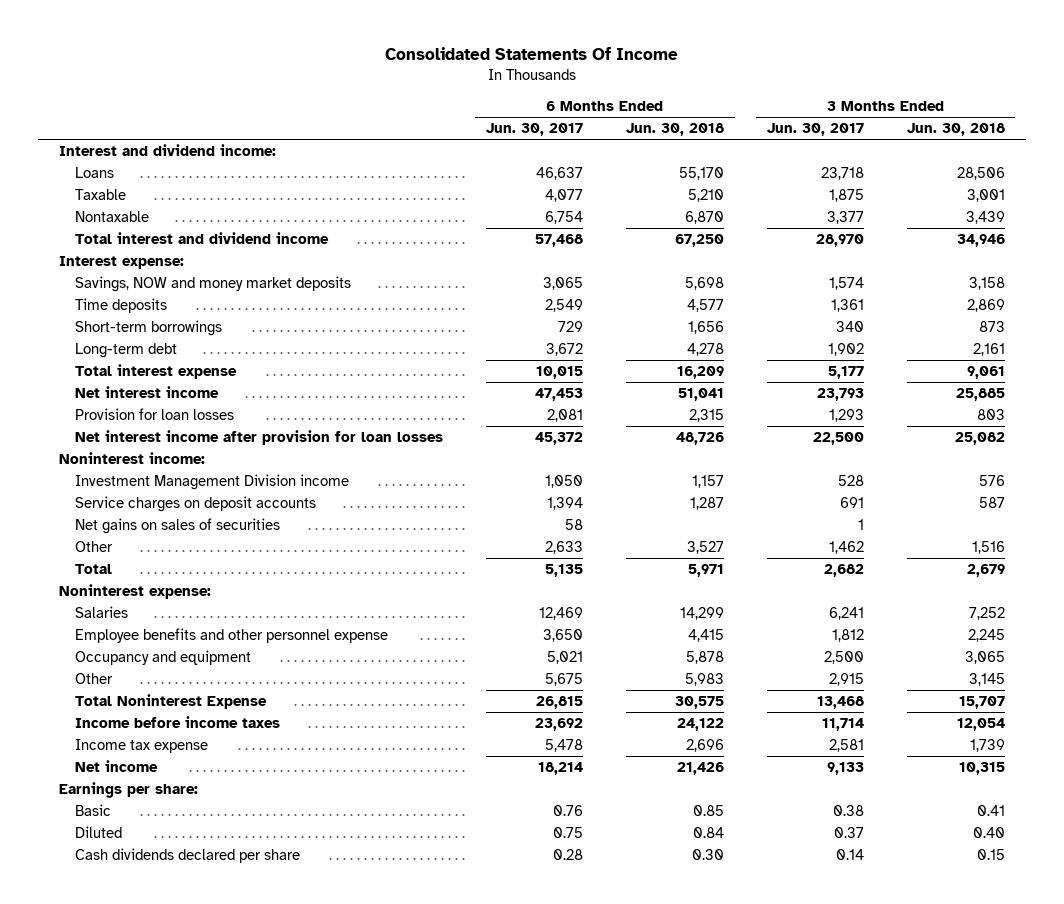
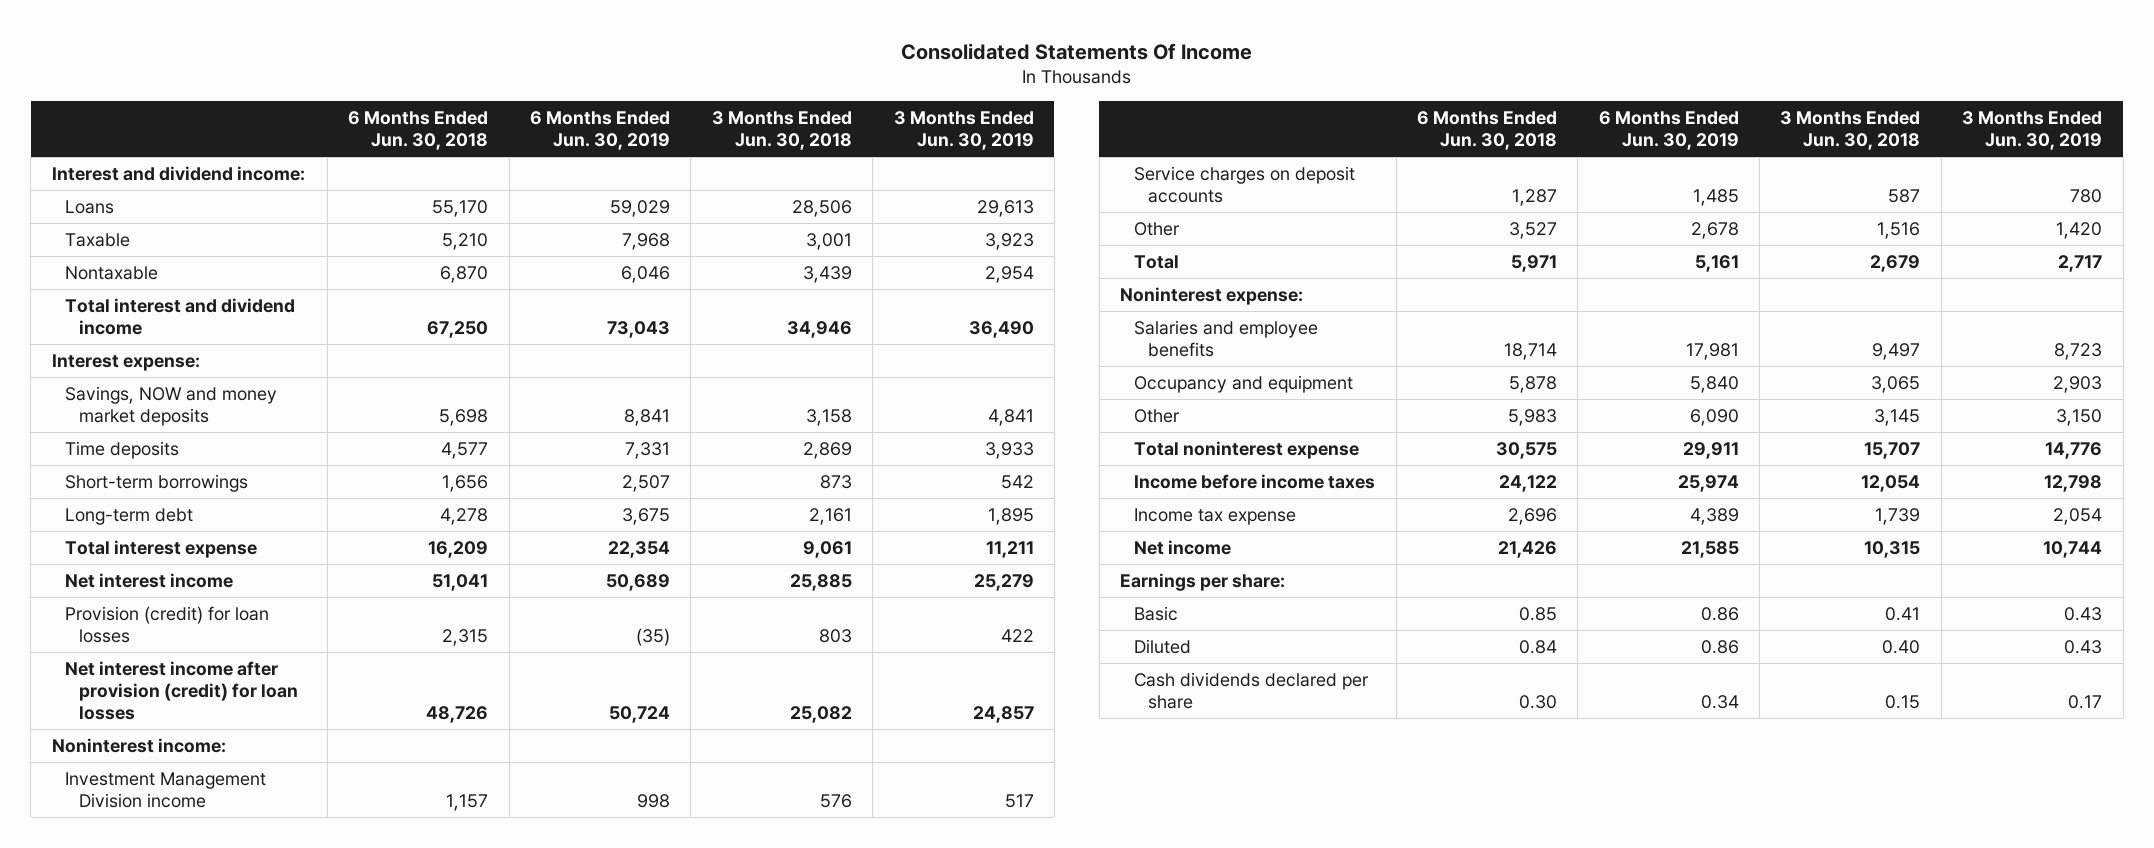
- | 6 Months Ended Jun. 30, 2017 | 6 Months Ended Jun. 30, 2018 | 3 Months Ended Jun. 30, 2017 | 3 Months Ended Jun. 30, 2018
+ | 6 Months Ended Jun. 30, 2018 | 6 Months Ended Jun. 30, 2019 | 3 Months Ended Jun. 30, 2018 | 3 Months Ended Jun. 30, 2019
- Provision for loan losses | 2,081 | 2,315 | 1,293 | 803
- Net interest income after provision for loan losses | 45,372 | 48,726 | 22,500 | 25,082
+ Provision (credit) for loan losses | 2,315 | (35) | 803 | 422
+ Net interest income after provision (credit) for loan losses | 48,726 | 50,724 | 25,082 | 24,857
- Net gains on sales of securities | 58 | | 1 |
- Salaries | 12,469 | 14,299 | 6,241 | 7,252
- Employee benefits and other personnel expense | 3,650 | 4,415 | 1,812 | 2,245
+ Salaries and employee benefits | 18,714 | 17,981 | 9,497 | 8,723
- Total Noninterest Expense | 26,815 | 30,575 | 13,468 | 15,707
+ Total noninterest expense | 30,575 | 29,911 | 15,707 | 14,776

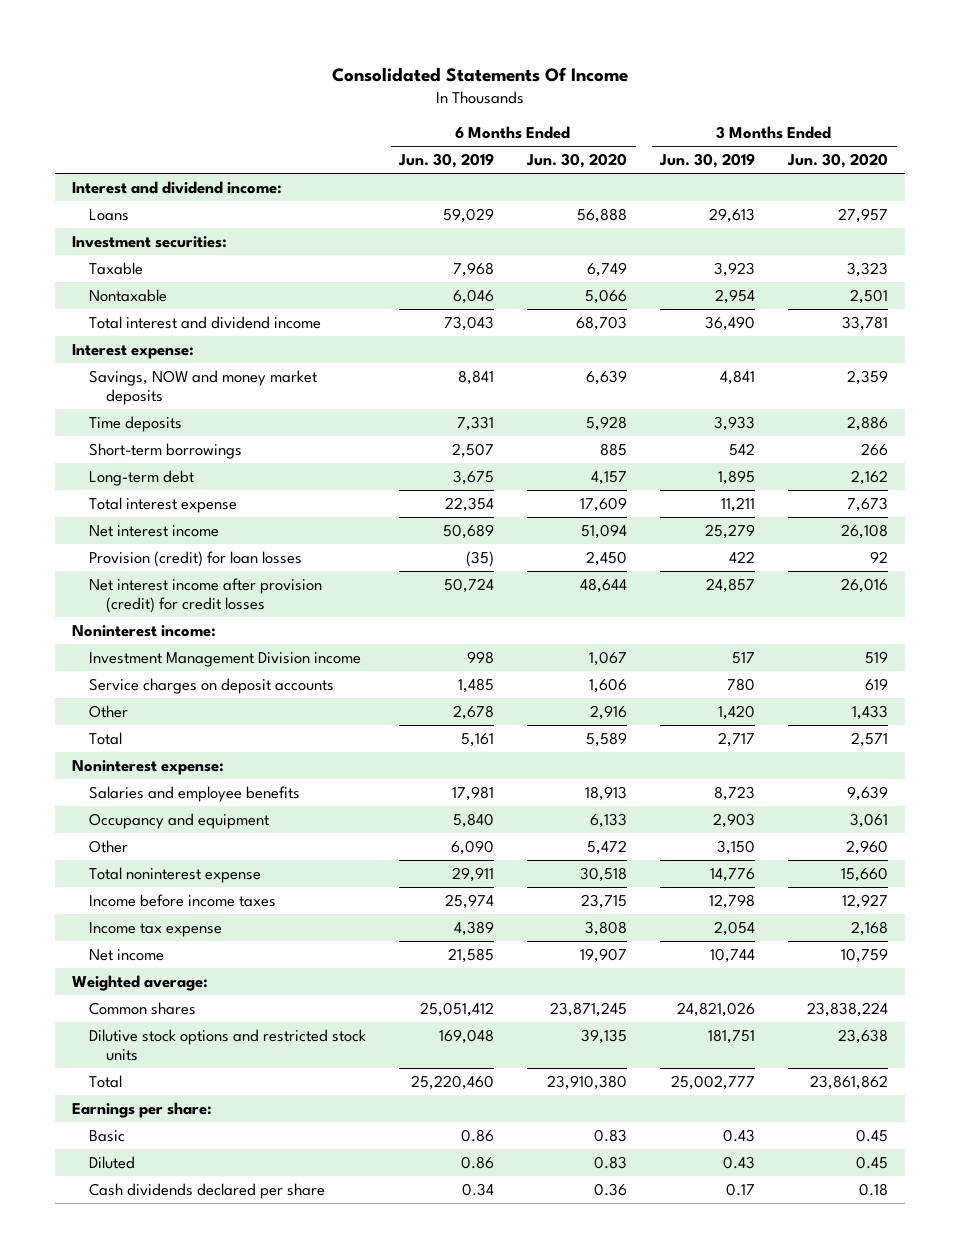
- | 6 Months Ended Jun. 30, 2018 | 6 Months Ended Jun. 30, 2019 | 3 Months Ended Jun. 30, 2018 | 3 Months Ended Jun. 30, 2019
+ | 6 Months Ended Jun. 30, 2019 | 6 Months Ended Jun. 30, 2020 | 3 Months Ended Jun. 30, 2019 | 3 Months Ended Jun. 30, 2020
+ Investment securities:
- Net interest income after provision (credit) for loan losses | 48,726 | 50,724 | 25,082 | 24,857
+ Net interest income after provision (credit) for credit losses | 50,724 | 48,644 | 24,857 | 26,016
+ Weighted average:
+ Common shares | 25,051,412 | 23,871,245 | 24,821,026 | 23,838,224
+ Dilutive stock options and restricted stock units | 169,048 | 39,135 | 181,751 | 23,638
+ Total | 25,220,460 | 23,910,380 | 25,002,777 | 23,861,862

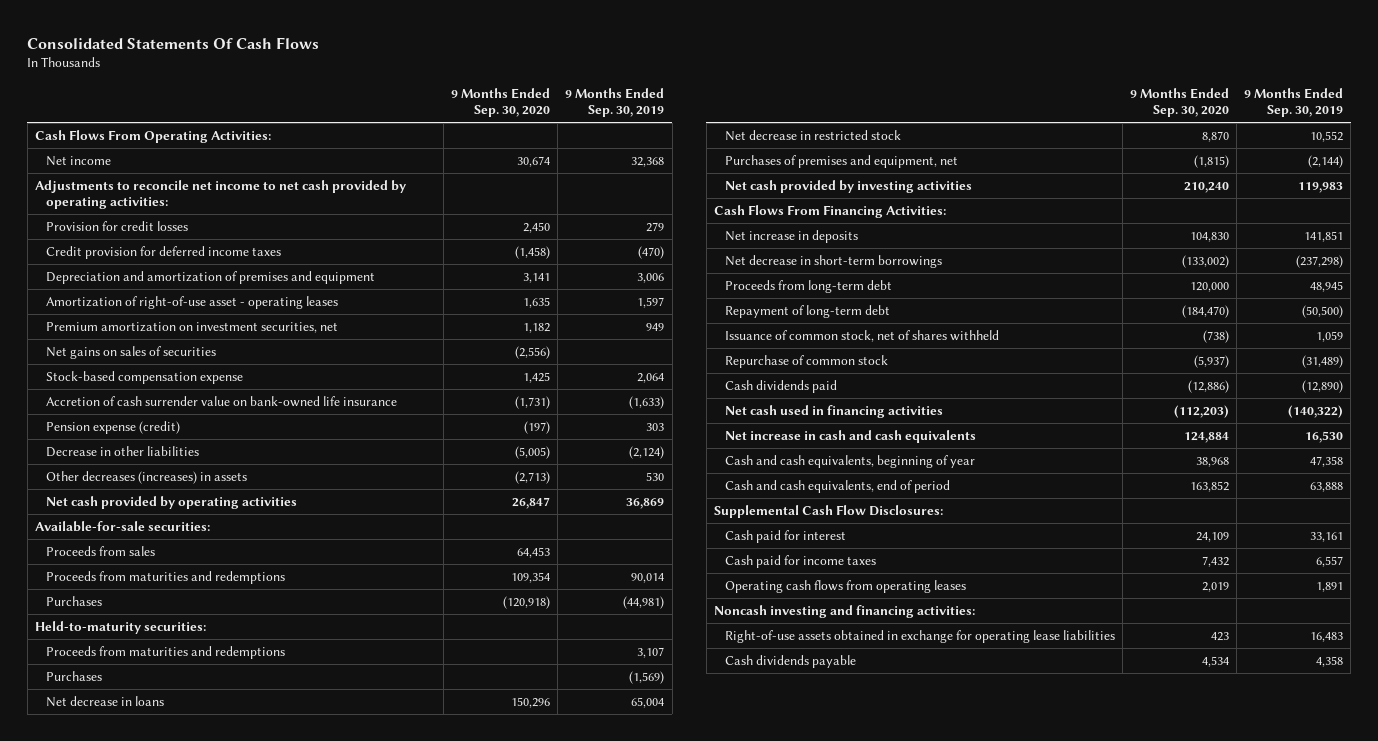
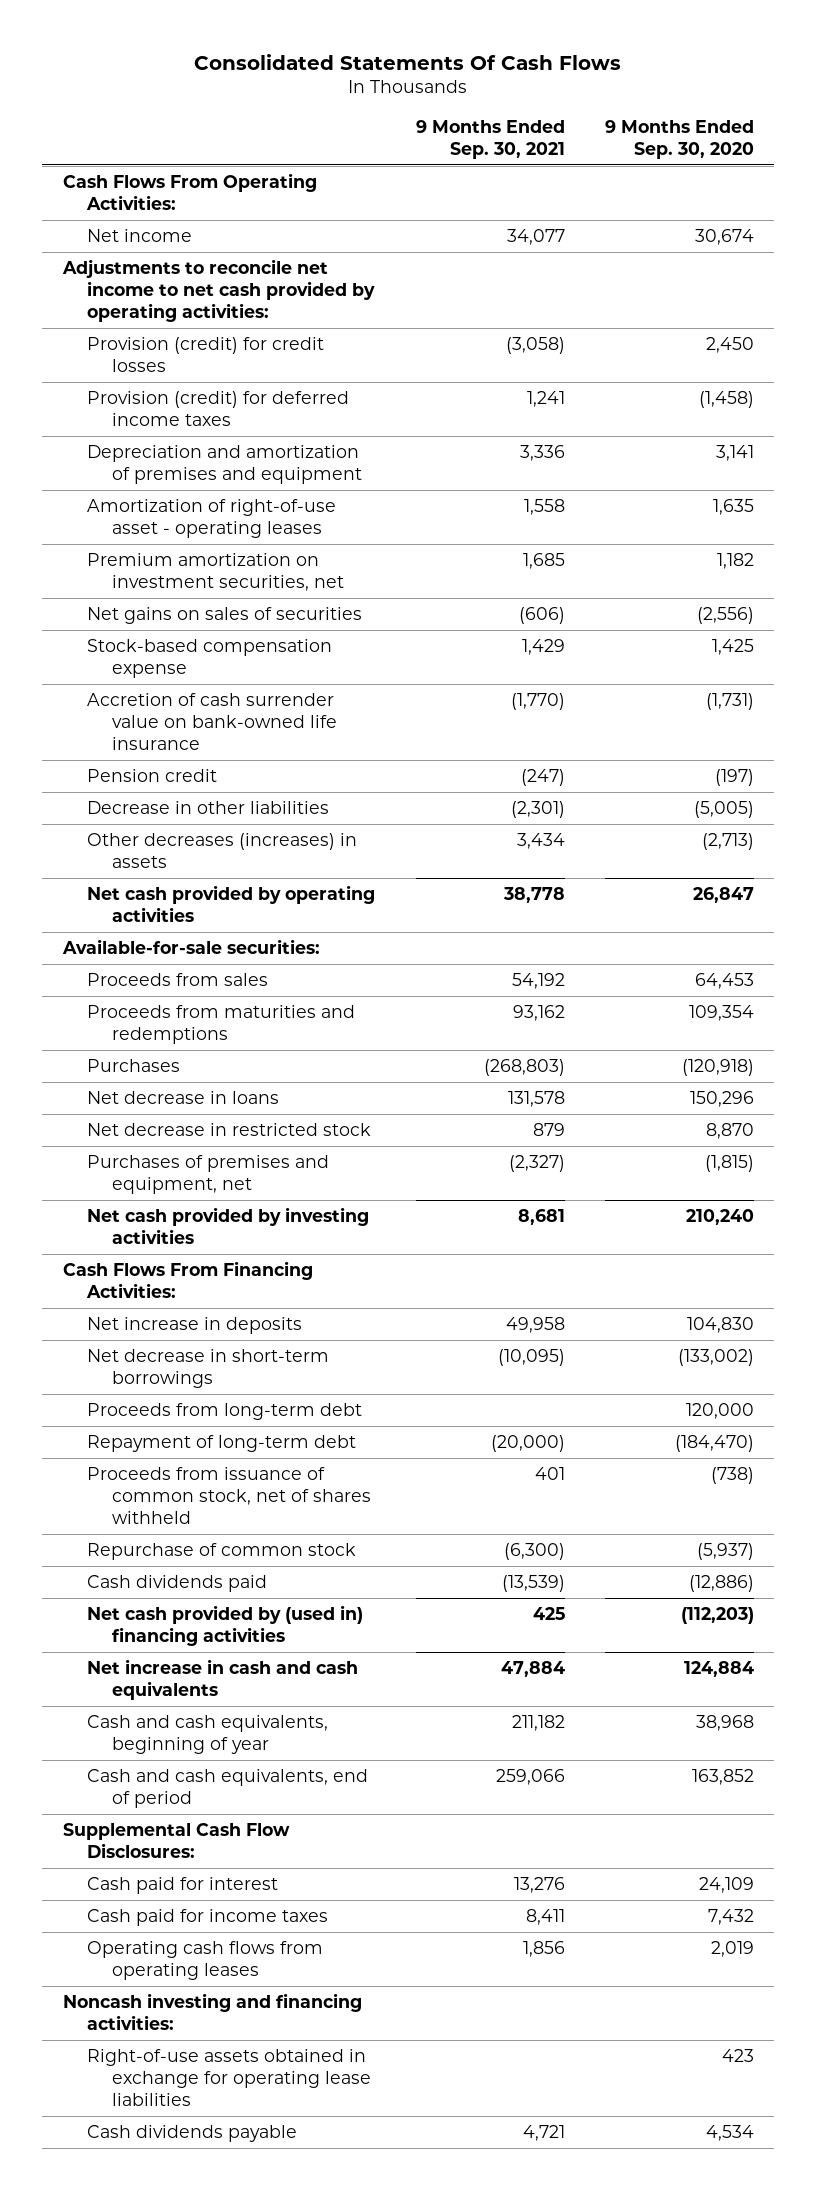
- | 9 Months Ended Sep. 30, 2020 | 9 Months Ended Sep. 30, 2019
+ | 9 Months Ended Sep. 30, 2021 | 9 Months Ended Sep. 30, 2020
- Provision for credit losses | 2,450 | 279
- Credit provision for deferred income taxes | (1,458) | (470)
+ Provision (credit) for credit losses | (3,058) | 2,450
+ Provision (credit) for deferred income taxes | 1,241 | (1,458)
- Pension expense (credit) | (197) | 303
+ Pension credit | (247) | (197)
- Held-to-maturity securities:
- Proceeds from maturities and redemptions | | 3,107
- Purchases | | (1,569)
- Issuance of common stock, net of shares withheld | (738) | 1,059
+ Proceeds from issuance of common stock, net of shares withheld | 401 | (738)
- Net cash used in financing activities | (112,203) | (140,322)
+ Net cash provided by (used in) financing activities | 425 | (112,203)

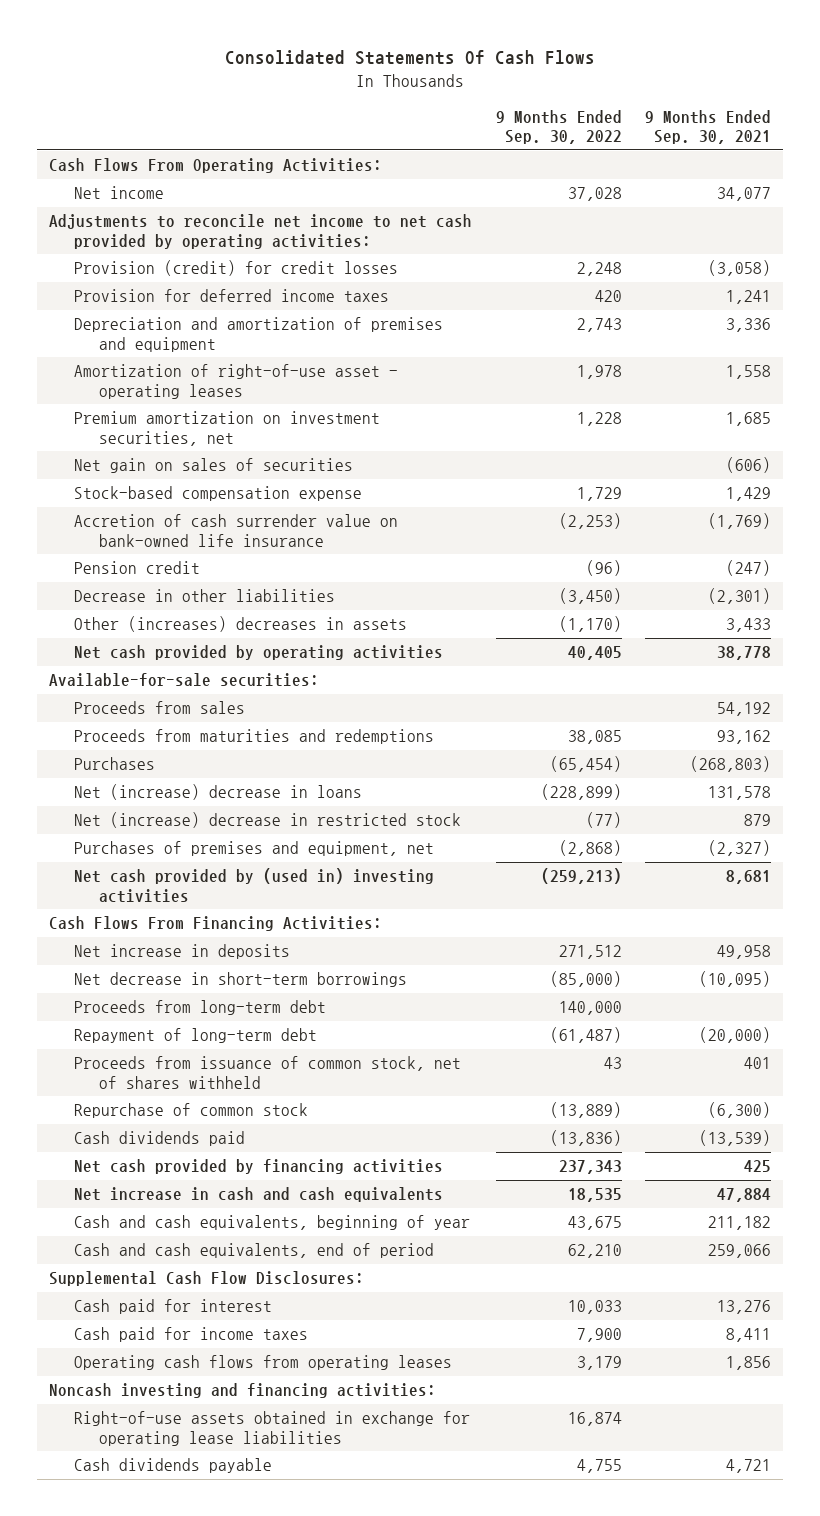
- | 9 Months Ended Sep. 30, 2021 | 9 Months Ended Sep. 30, 2020
+ | 9 Months Ended Sep. 30, 2022 | 9 Months Ended Sep. 30, 2021
- Provision (credit) for deferred income taxes | 1,241 | (1,458)
+ Provision for deferred income taxes | 420 | 1,241
- Net gains on sales of securities | (606) | (2,556)
+ Net gain on sales of securities | | (606)
- Accretion of cash surrender value on bank-owned life insurance | (1,770) | (1,731)
+ Accretion of cash surrender value on bank-owned life insurance | (2,253) | (1,769)
- Other decreases (increases) in assets | 3,434 | (2,713)
+ Other (increases) decreases in assets | (1,170) | 3,433
- Net decrease in loans | 131,578 | 150,296
- Net decrease in restricted stock | 879 | 8,870
+ Net (increase) decrease in loans | (228,899) | 131,578
+ Net (increase) decrease in restricted stock | (77) | 879
- Net cash provided by investing activities | 8,681 | 210,240
+ Net cash provided by (used in) investing activities | (259,213) | 8,681
- Net cash provided by (used in) financing activities | 425 | (112,203)
+ Net cash provided by financing activities | 237,343 | 425

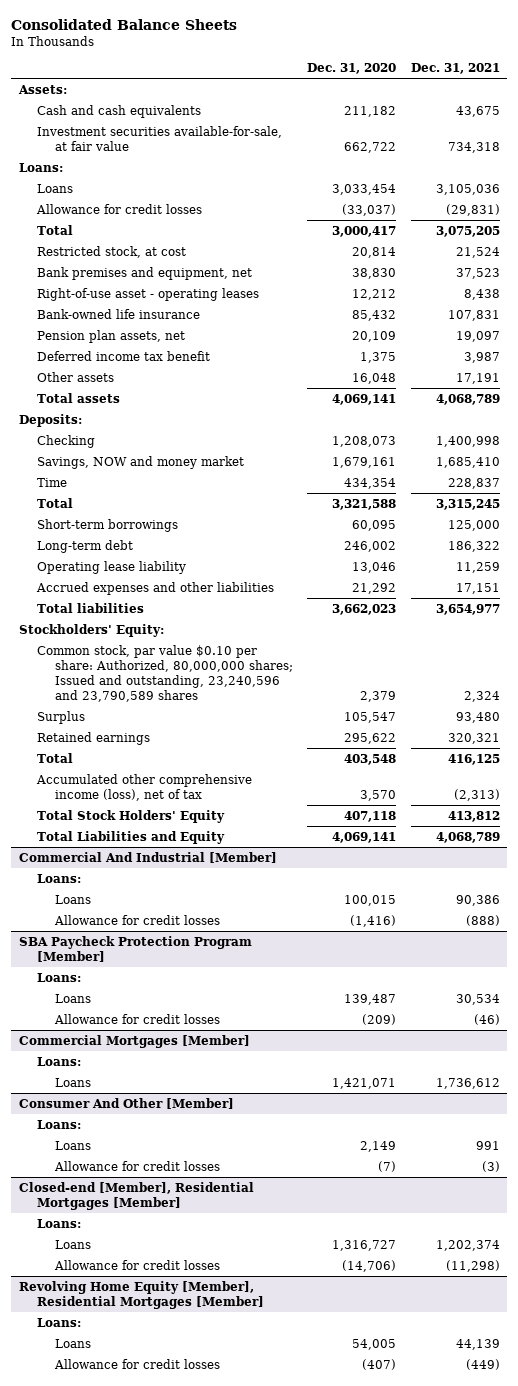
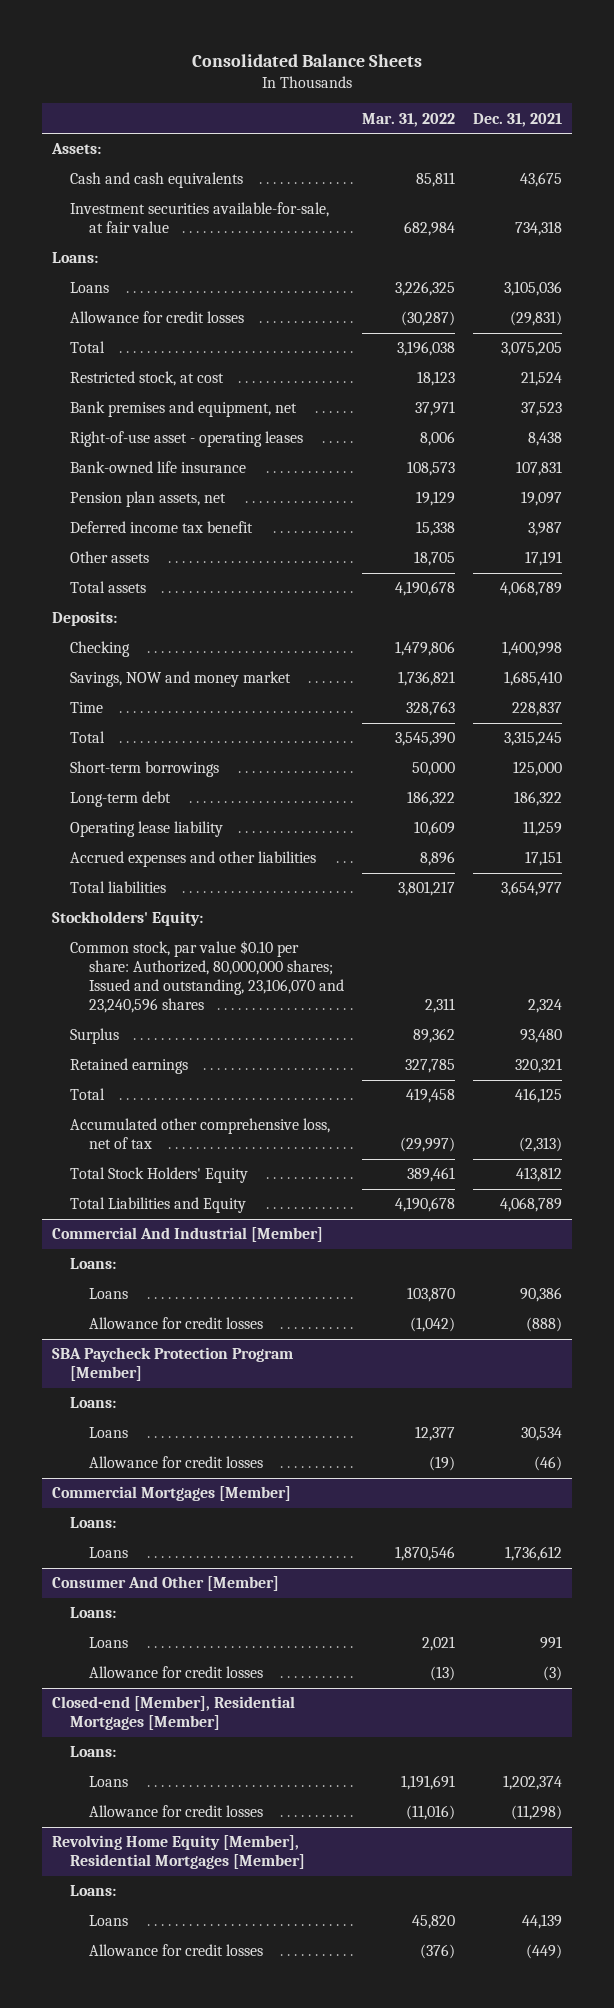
- | Dec. 31, 2020 | Dec. 31, 2021
+ | Mar. 31, 2022 | Dec. 31, 2021
- Common stock, par value $0.10 per share: Authorized, 80,000,000 shares; Issued and outstanding, 23,240,596 and 23,790,589 shares | 2,379 | 2,324
+ Common stock, par value $0.10 per share: Authorized, 80,000,000 shares; Issued and outstanding, 23,106,070 and 23,240,596 shares | 2,311 | 2,324
- Accumulated other comprehensive income (loss), net of tax | 3,570 | (2,313)
+ Accumulated other comprehensive loss, net of tax | (29,997) | (2,313)

